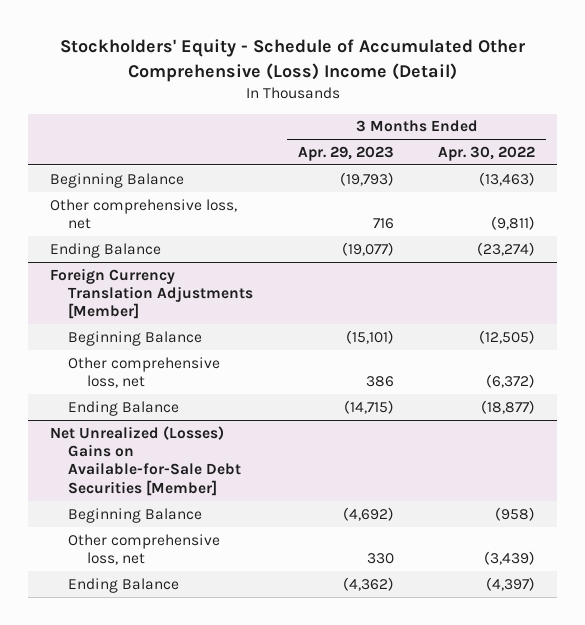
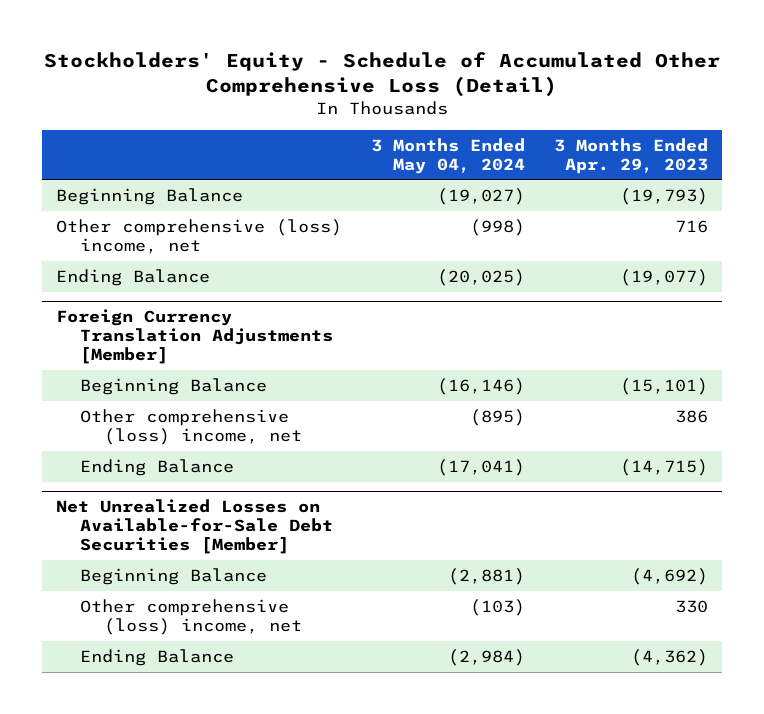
- Stockholders' Equity - Schedule of Accumulated Other Comprehensive (Loss) Income (Detail)
+ Stockholders' Equity - Schedule of Accumulated Other Comprehensive Loss (Detail)
- | 3 Months Ended Apr. 29, 2023 | 3 Months Ended Apr. 30, 2022
+ | 3 Months Ended May 04, 2024 | 3 Months Ended Apr. 29, 2023
- Other comprehensive loss, net | 716 | (9,811)
+ Other comprehensive (loss) income, net | (998) | 716
@ Foreign Currency Translation Adjustments [Member]
- Other comprehensive loss, net | 386 | (6,372)
+ Other comprehensive (loss) income, net | (895) | 386
- Net Unrealized (Losses) Gains on Available-for-Sale Debt Securities [Member]
+ Net Unrealized Losses on Available-for-Sale Debt Securities [Member]
- Other comprehensive loss, net | 330 | (3,439)
+ Other comprehensive (loss) income, net | (103) | 330

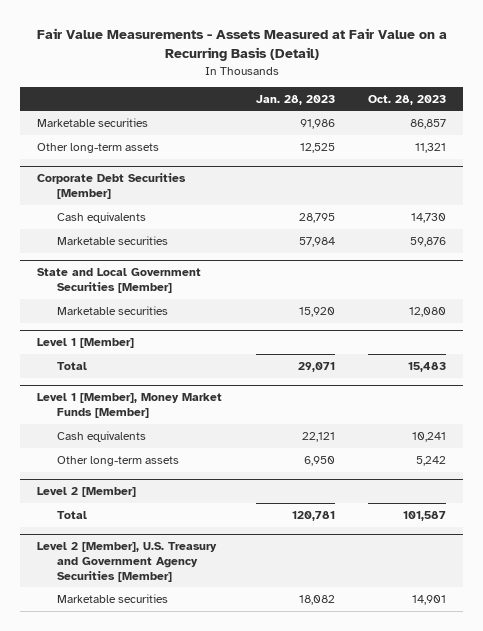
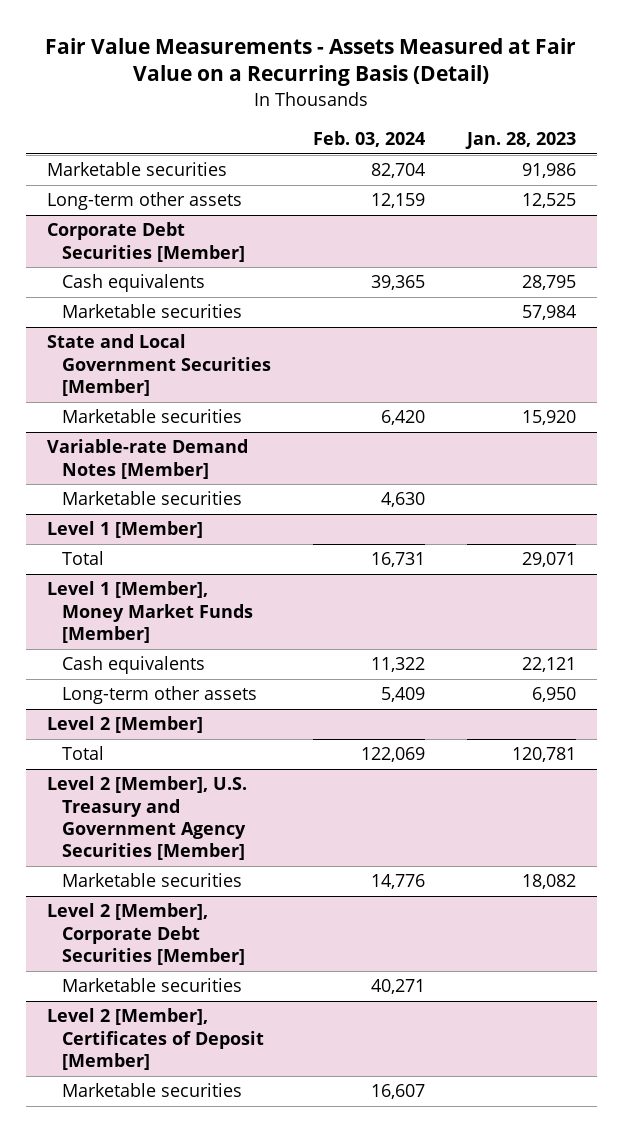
- | Jan. 28, 2023 | Oct. 28, 2023
+ | Feb. 03, 2024 | Jan. 28, 2023
- Other long-term assets | 12,525 | 11,321
+ Long-term other assets | 12,159 | 12,525
+ Variable-rate Demand Notes [Member]
+ Marketable securities | 4,630 |
@ Level 1 [Member], Money Market Funds [Member]
- Other long-term assets | 6,950 | 5,242
+ Long-term other assets | 5,409 | 6,950
+ Level 2 [Member], Corporate Debt Securities [Member]
+ Marketable securities | 40,271 |
+ Level 2 [Member], Certificates of Deposit [Member]
+ Marketable securities | 16,607 |

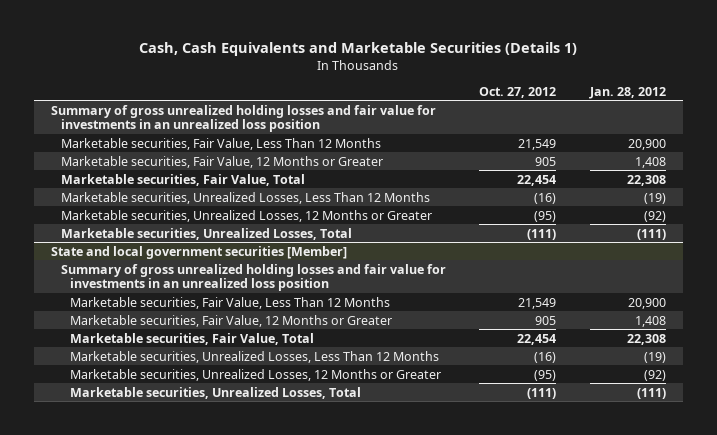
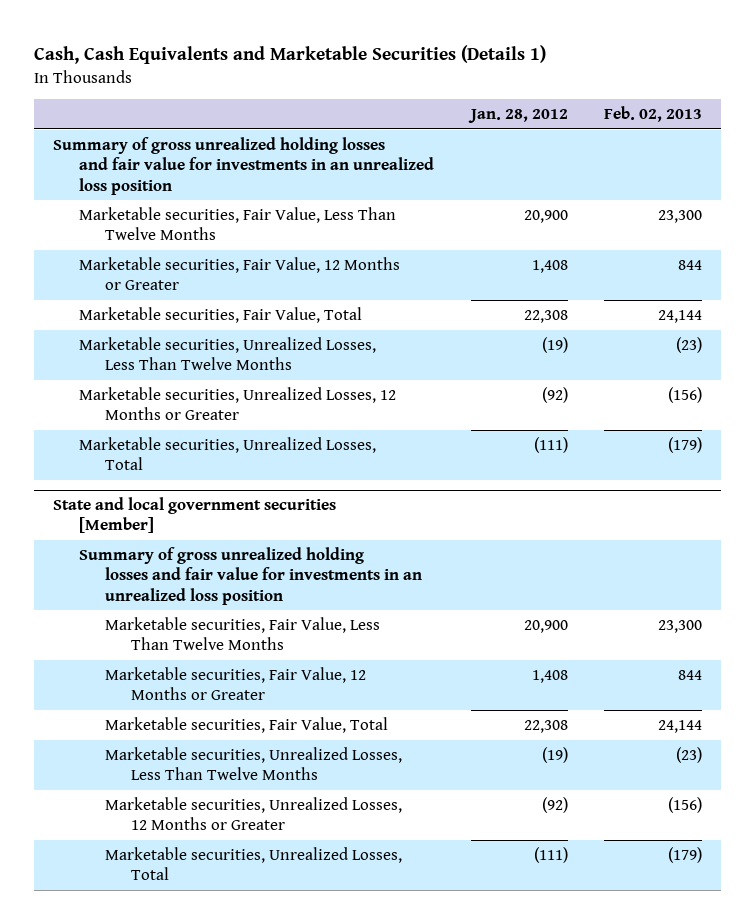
- | Oct. 27, 2012 | Jan. 28, 2012
+ | Jan. 28, 2012 | Feb. 02, 2013
- Marketable securities, Fair Value, Less Than 12 Months | 21,549 | 20,900
+ Marketable securities, Fair Value, Less Than Twelve Months | 20,900 | 23,300
- Marketable securities, Unrealized Losses, Less Than 12 Months | (16) | (19)
+ Marketable securities, Unrealized Losses, Less Than Twelve Months | (19) | (23)
@ State and local government securities [Member]
- Marketable securities, Fair Value, Less Than 12 Months | 21,549 | 20,900
+ Marketable securities, Fair Value, Less Than Twelve Months | 20,900 | 23,300
- Marketable securities, Unrealized Losses, Less Than 12 Months | (16) | (19)
+ Marketable securities, Unrealized Losses, Less Than Twelve Months | (19) | (23)

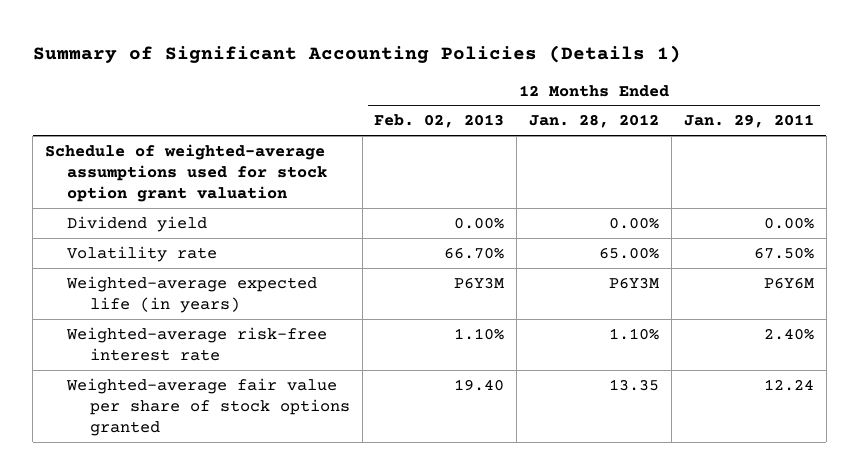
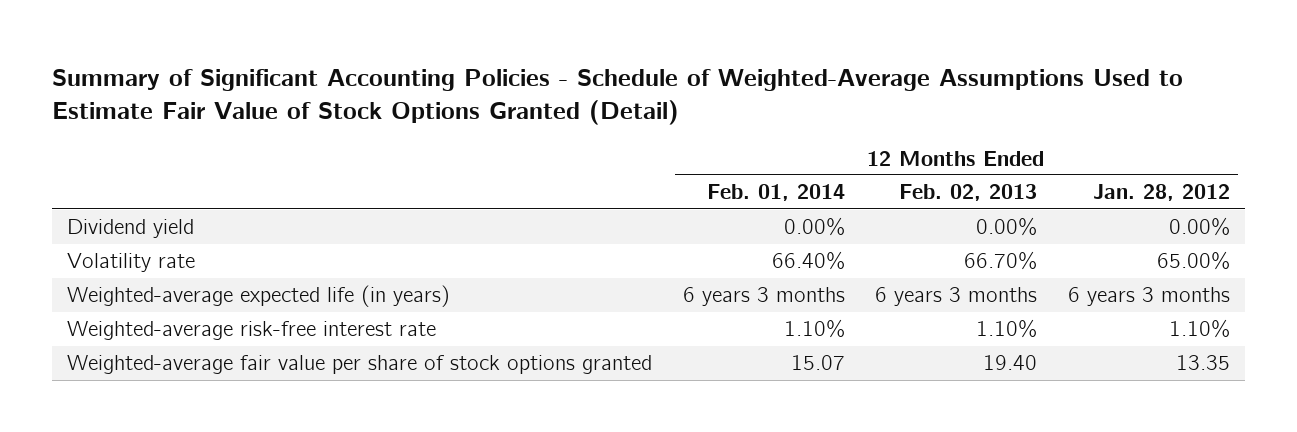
- Summary of Significant Accounting Policies (Details 1)
+ Summary of Significant Accounting Policies - Schedule of Weighted-Average Assumptions Used to Estimate Fair Value of Stock Options Granted (Detail)
- | 12 Months Ended Feb. 02, 2013 | 12 Months Ended Jan. 28, 2012 | 12 Months Ended Jan. 29, 2011
+ | 12 Months Ended Feb. 01, 2014 | 12 Months Ended Feb. 02, 2013 | 12 Months Ended Jan. 28, 2012
- Schedule of weighted-average assumptions used for stock option grant valuation
- Weighted-average expected life (in years) | P6Y3M | P6Y3M | P6Y6M
+ Weighted-average expected life (in years) | 6 years 3 months | 6 years 3 months | 6 years 3 months

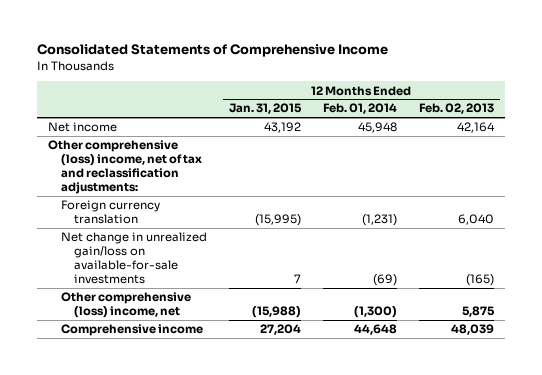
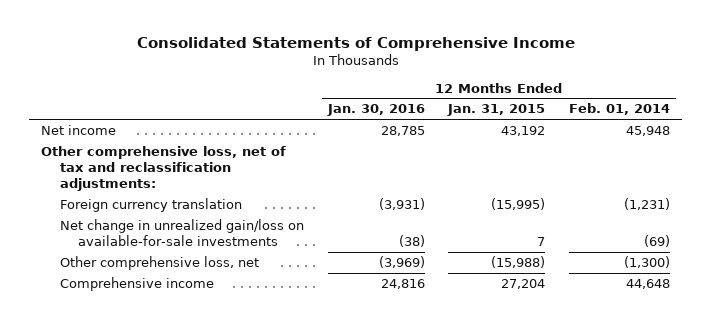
- | 12 Months Ended Jan. 31, 2015 | 12 Months Ended Feb. 01, 2014 | 12 Months Ended Feb. 02, 2013
+ | 12 Months Ended Jan. 30, 2016 | 12 Months Ended Jan. 31, 2015 | 12 Months Ended Feb. 01, 2014
- Other comprehensive (loss) income, net of tax and reclassification adjustments:
+ Other comprehensive loss, net of tax and reclassification adjustments:
- Other comprehensive (loss) income, net | (15,988) | (1,300) | 5,875
+ Other comprehensive loss, net | (3,969) | (15,988) | (1,300)

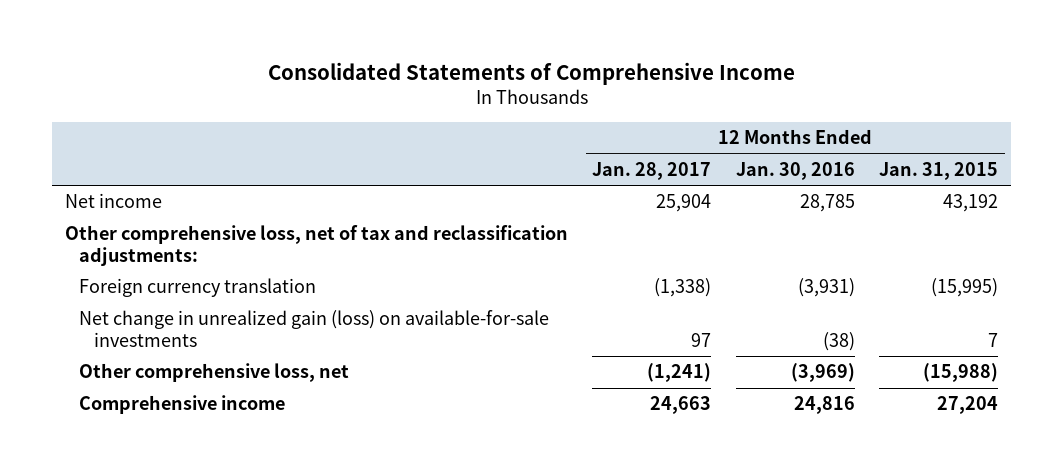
- | 12 Months Ended Jan. 30, 2016 | 12 Months Ended Jan. 31, 2015 | 12 Months Ended Feb. 01, 2014
+ | 12 Months Ended Jan. 28, 2017 | 12 Months Ended Jan. 30, 2016 | 12 Months Ended Jan. 31, 2015
- Net change in unrealized gain/loss on available-for-sale investments | (38) | 7 | (69)
+ Net change in unrealized gain (loss) on available-for-sale investments | 97 | (38) | 7

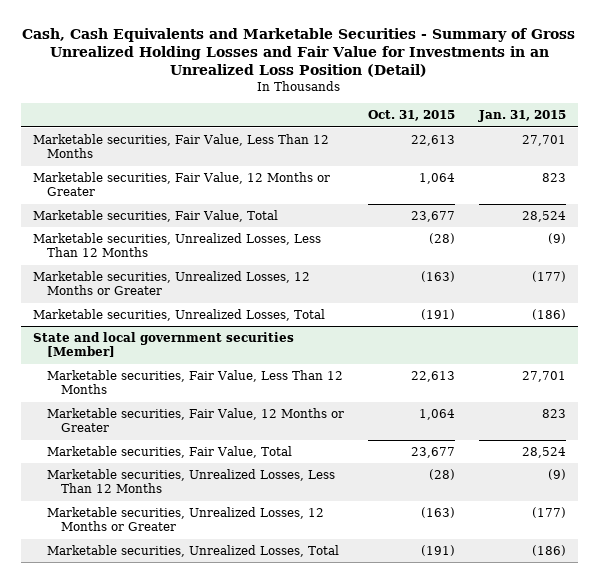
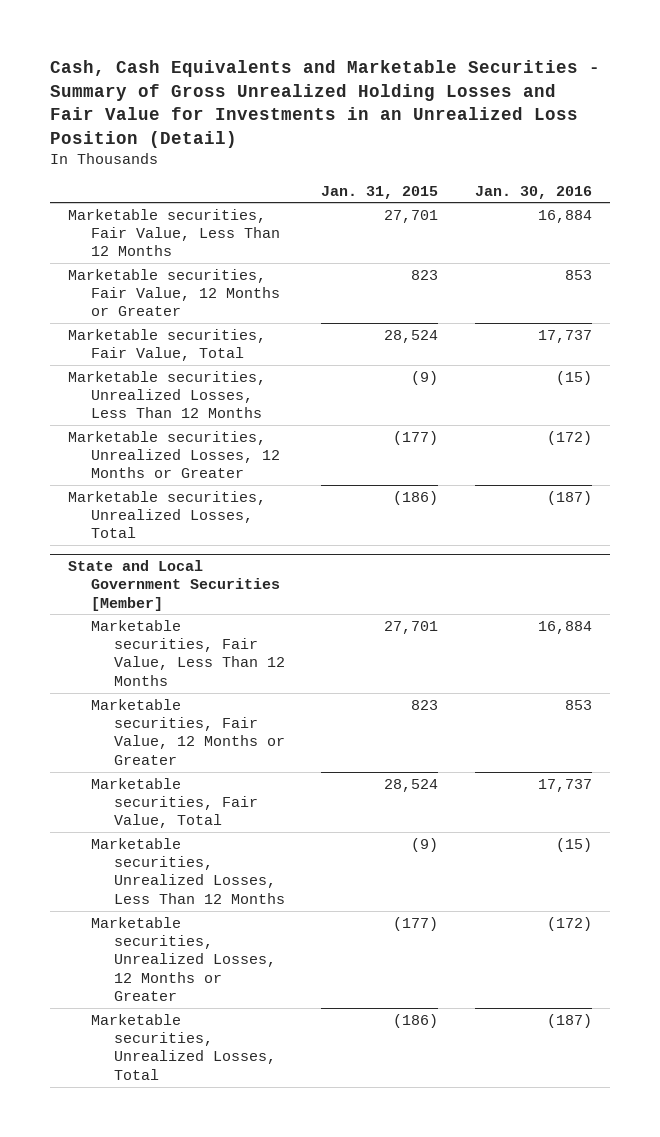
- | Oct. 31, 2015 | Jan. 31, 2015
+ | Jan. 31, 2015 | Jan. 30, 2016
- State and local government securities [Member]
+ State and Local Government Securities [Member]

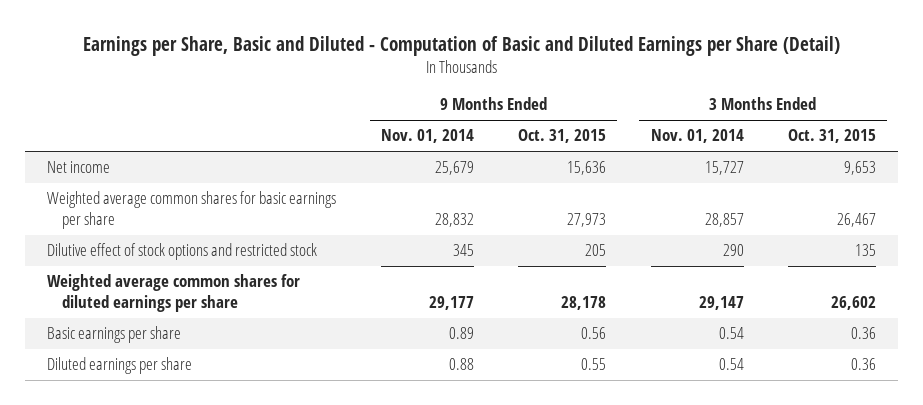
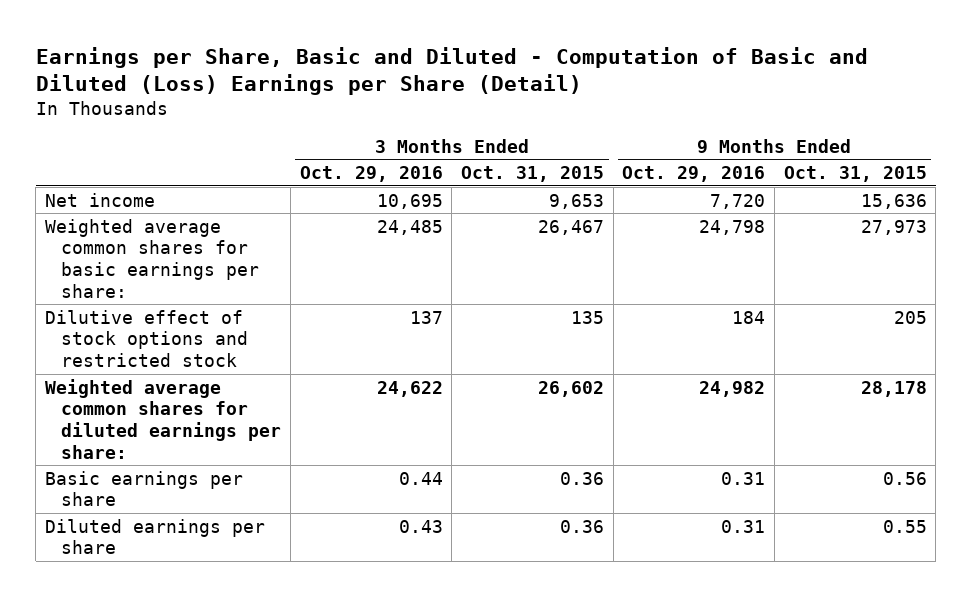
- Earnings per Share, Basic and Diluted - Computation of Basic and Diluted Earnings per Share (Detail)
+ Earnings per Share, Basic and Diluted - Computation of Basic and Diluted (Loss) Earnings per Share (Detail)
- | 9 Months Ended Nov. 01, 2014 | 9 Months Ended Oct. 31, 2015 | 3 Months Ended Nov. 01, 2014 | 3 Months Ended Oct. 31, 2015
+ | 3 Months Ended Oct. 29, 2016 | 3 Months Ended Oct. 31, 2015 | 9 Months Ended Oct. 29, 2016 | 9 Months Ended Oct. 31, 2015
- Weighted average common shares for basic earnings per share | 28,832 | 27,973 | 28,857 | 26,467
+ Weighted average common shares for basic earnings per share: | 24,485 | 26,467 | 24,798 | 27,973
- Weighted average common shares for diluted earnings per share | 29,177 | 28,178 | 29,147 | 26,602
+ Weighted average common shares for diluted earnings per share: | 24,622 | 26,602 | 24,982 | 28,178

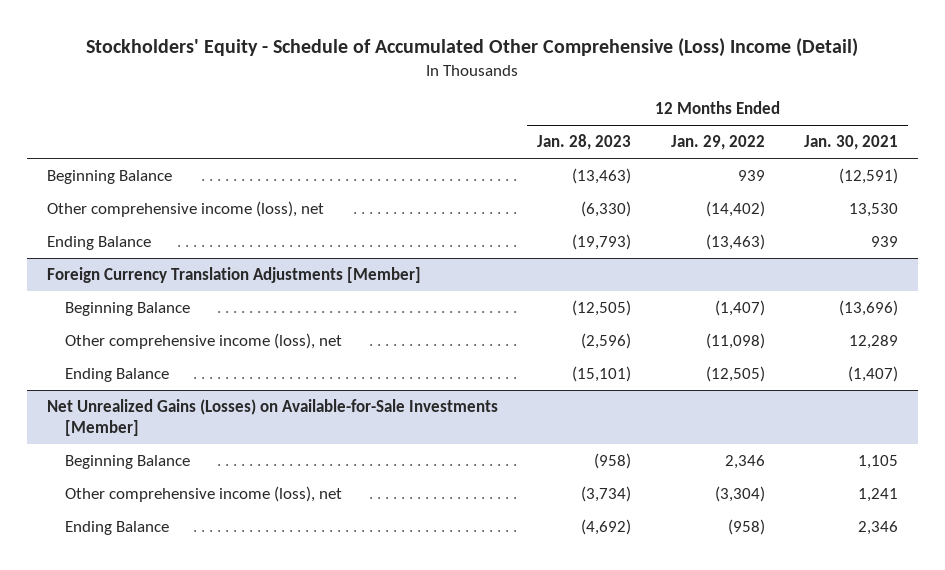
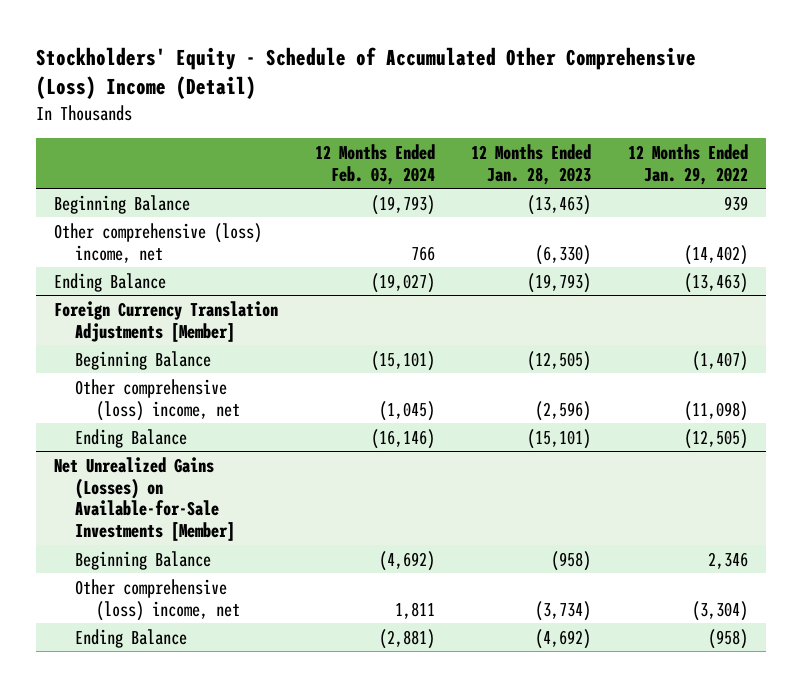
- | 12 Months Ended Jan. 28, 2023 | 12 Months Ended Jan. 29, 2022 | 12 Months Ended Jan. 30, 2021
+ | 12 Months Ended Feb. 03, 2024 | 12 Months Ended Jan. 28, 2023 | 12 Months Ended Jan. 29, 2022
- Other comprehensive income (loss), net | (6,330) | (14,402) | 13,530
+ Other comprehensive (loss) income, net | 766 | (6,330) | (14,402)
@ Foreign Currency Translation Adjustments [Member]
- Other comprehensive income (loss), net | (2,596) | (11,098) | 12,289
+ Other comprehensive (loss) income, net | (1,045) | (2,596) | (11,098)
@ Net Unrealized Gains (Losses) on Available-for-Sale Investments [Member]
- Other comprehensive income (loss), net | (3,734) | (3,304) | 1,241
+ Other comprehensive (loss) income, net | 1,811 | (3,734) | (3,304)

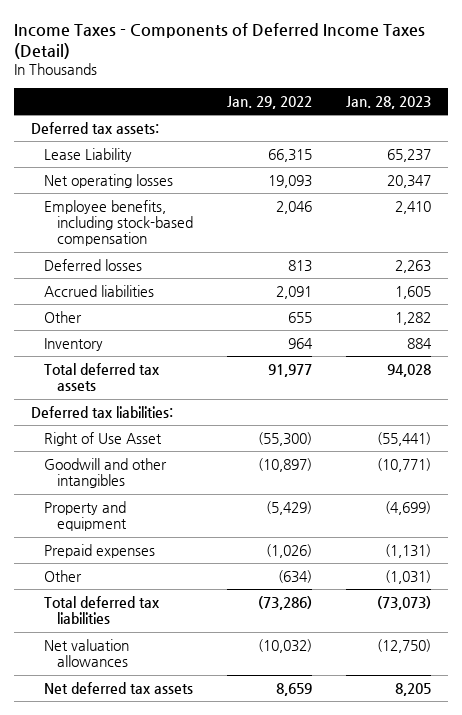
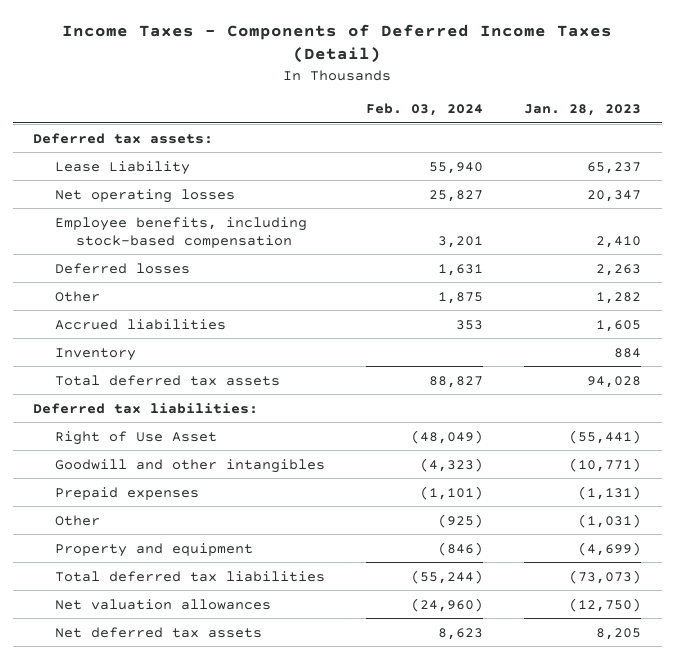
- | Jan. 29, 2022 | Jan. 28, 2023
+ | Feb. 03, 2024 | Jan. 28, 2023
moved down: Accrued liabilities | 353 | 1,605
moved down: Property and equipment | (846) | (4,699)

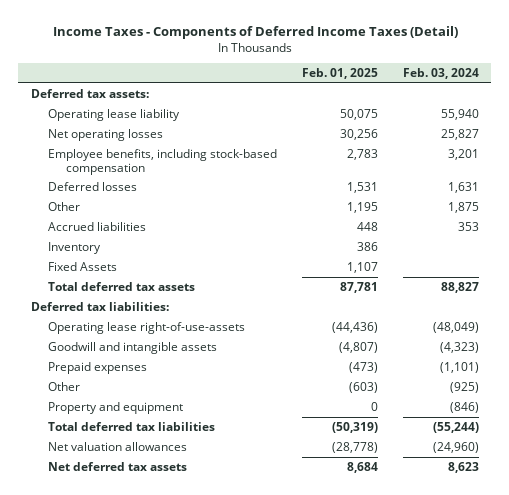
- | Feb. 03, 2024 | Jan. 28, 2023
+ | Feb. 01, 2025 | Feb. 03, 2024
- Lease Liability | 55,940 | 65,237
+ Operating lease liability | 50,075 | 55,940
+ Fixed Assets | 1,107 |
- Right of Use Asset | (48,049) | (55,441)
- Goodwill and other intangibles | (4,323) | (10,771)
+ Operating lease right-of-use-assets | (44,436) | (48,049)
+ Goodwill and intangible assets | (4,807) | (4,323)

